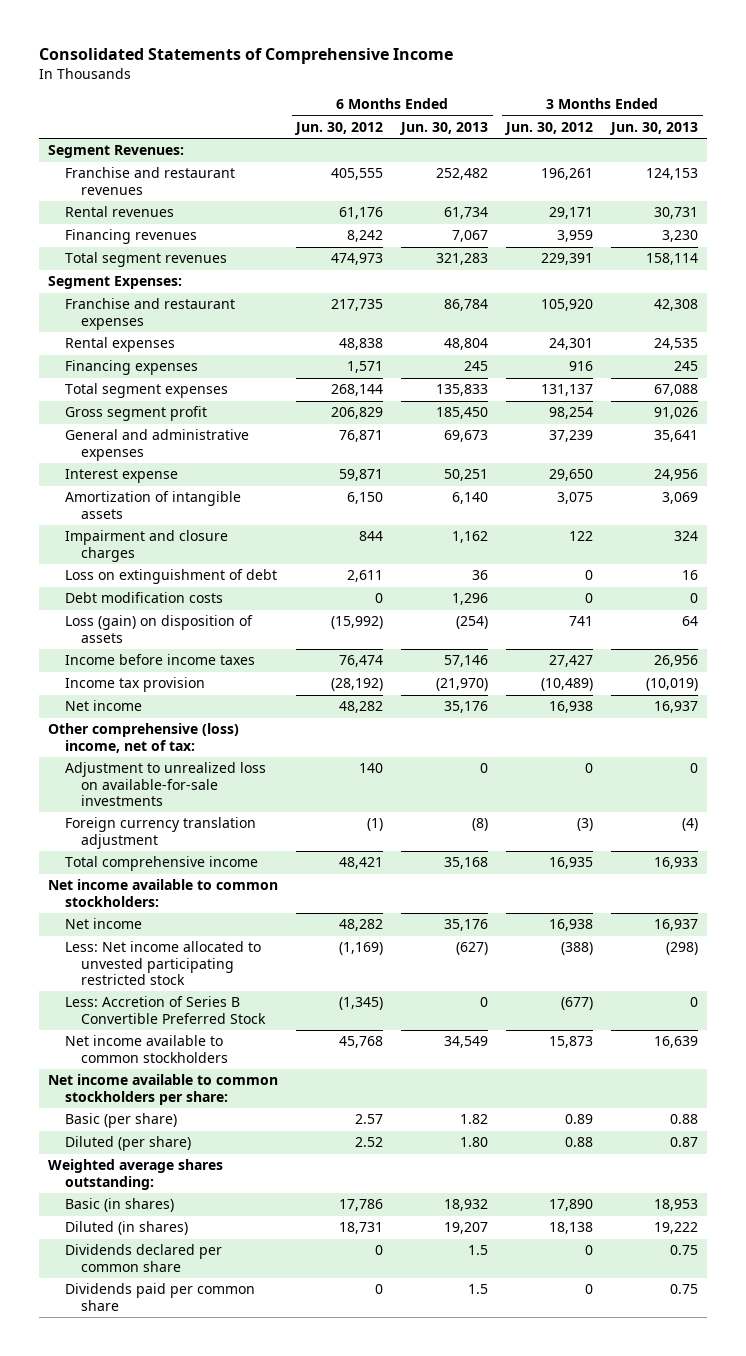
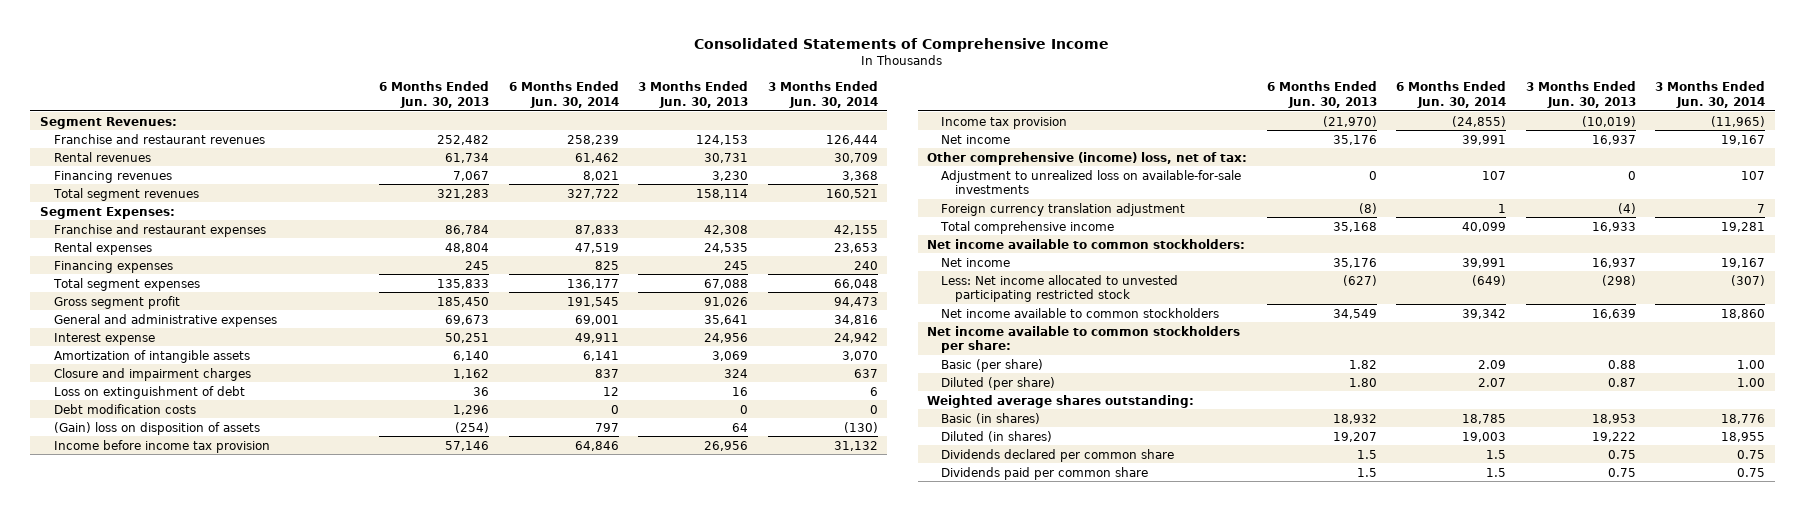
- | 6 Months Ended Jun. 30, 2012 | 6 Months Ended Jun. 30, 2013 | 3 Months Ended Jun. 30, 2012 | 3 Months Ended Jun. 30, 2013
+ | 6 Months Ended Jun. 30, 2013 | 6 Months Ended Jun. 30, 2014 | 3 Months Ended Jun. 30, 2013 | 3 Months Ended Jun. 30, 2014
- Impairment and closure charges | 844 | 1,162 | 122 | 324
+ Closure and impairment charges | 1,162 | 837 | 324 | 637
- Loss (gain) on disposition of assets | (15,992) | (254) | 741 | 64
- Income before income taxes | 76,474 | 57,146 | 27,427 | 26,956
+ (Gain) loss on disposition of assets | (254) | 797 | 64 | (130)
+ Income before income tax provision | 57,146 | 64,846 | 26,956 | 31,132
- Other comprehensive (loss) income, net of tax:
+ Other comprehensive (income) loss, net of tax:
- Less: Accretion of Series B Convertible Preferred Stock | (1,345) | 0 | (677) | 0

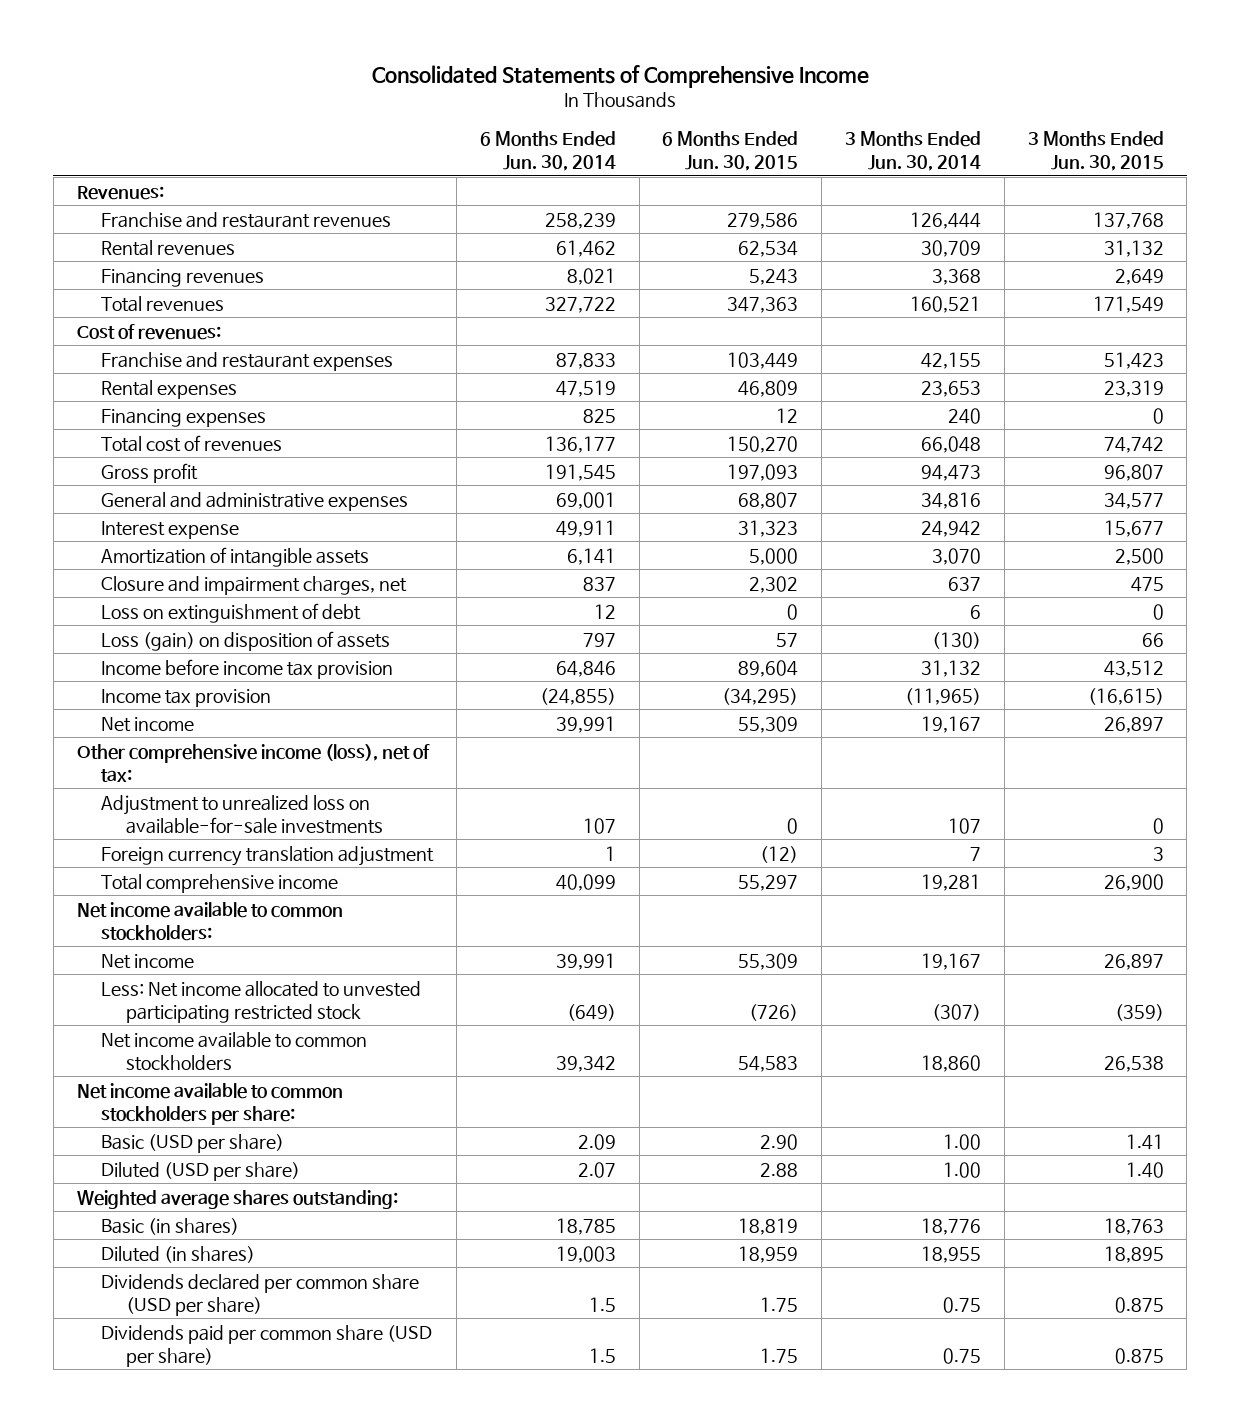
- | 6 Months Ended Jun. 30, 2013 | 6 Months Ended Jun. 30, 2014 | 3 Months Ended Jun. 30, 2013 | 3 Months Ended Jun. 30, 2014
+ | 6 Months Ended Jun. 30, 2014 | 6 Months Ended Jun. 30, 2015 | 3 Months Ended Jun. 30, 2014 | 3 Months Ended Jun. 30, 2015
- Segment Revenues:
+ Revenues:
- Total segment revenues | 321,283 | 327,722 | 158,114 | 160,521
- Segment Expenses:
+ Total revenues | 327,722 | 347,363 | 160,521 | 171,549
+ Cost of revenues:
- Total segment expenses | 135,833 | 136,177 | 67,088 | 66,048
- Gross segment profit | 185,450 | 191,545 | 91,026 | 94,473
+ Total cost of revenues | 136,177 | 150,270 | 66,048 | 74,742
+ Gross profit | 191,545 | 197,093 | 94,473 | 96,807
- Closure and impairment charges | 1,162 | 837 | 324 | 637
+ Closure and impairment charges, net | 837 | 2,302 | 637 | 475
- Debt modification costs | 1,296 | 0 | 0 | 0
- (Gain) loss on disposition of assets | (254) | 797 | 64 | (130)
+ Loss (gain) on disposition of assets | 797 | 57 | (130) | 66
- Other comprehensive (income) loss, net of tax:
+ Other comprehensive income (loss), net of tax:
- Basic (per share) | 1.82 | 2.09 | 0.88 | 1.00
- Diluted (per share) | 1.80 | 2.07 | 0.87 | 1.00
+ Basic (USD per share) | 2.09 | 2.90 | 1.00 | 1.41
+ Diluted (USD per share) | 2.07 | 2.88 | 1.00 | 1.40
- Dividends declared per common share | 1.5 | 1.5 | 0.75 | 0.75
- Dividends paid per common share | 1.5 | 1.5 | 0.75 | 0.75
+ Dividends declared per common share (USD per share) | 1.5 | 1.75 | 0.75 | 0.875
+ Dividends paid per common share (USD per share) | 1.5 | 1.75 | 0.75 | 0.875

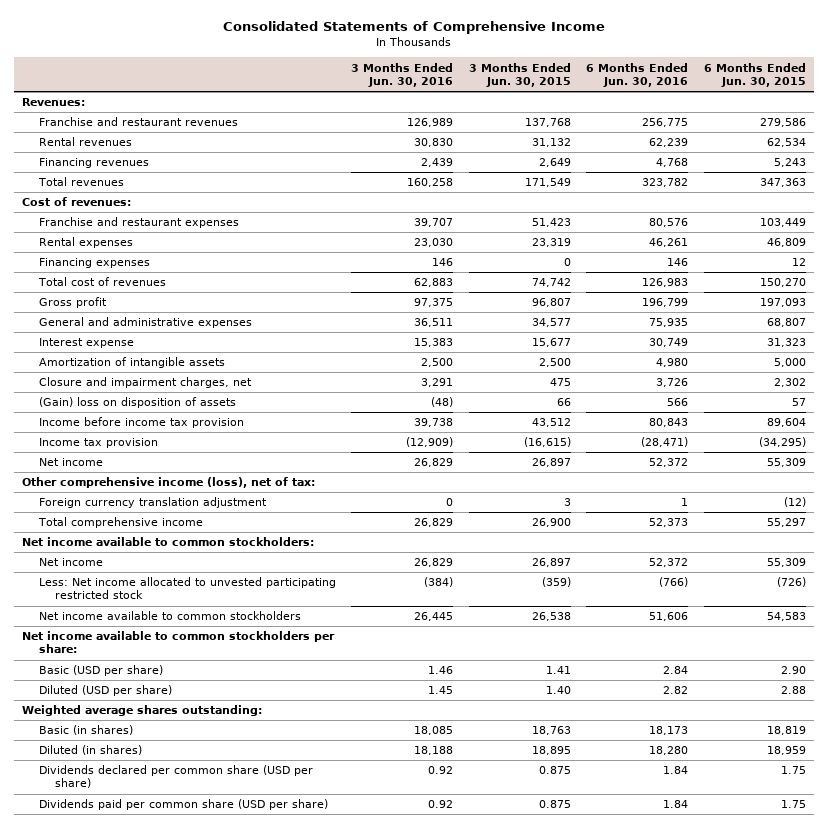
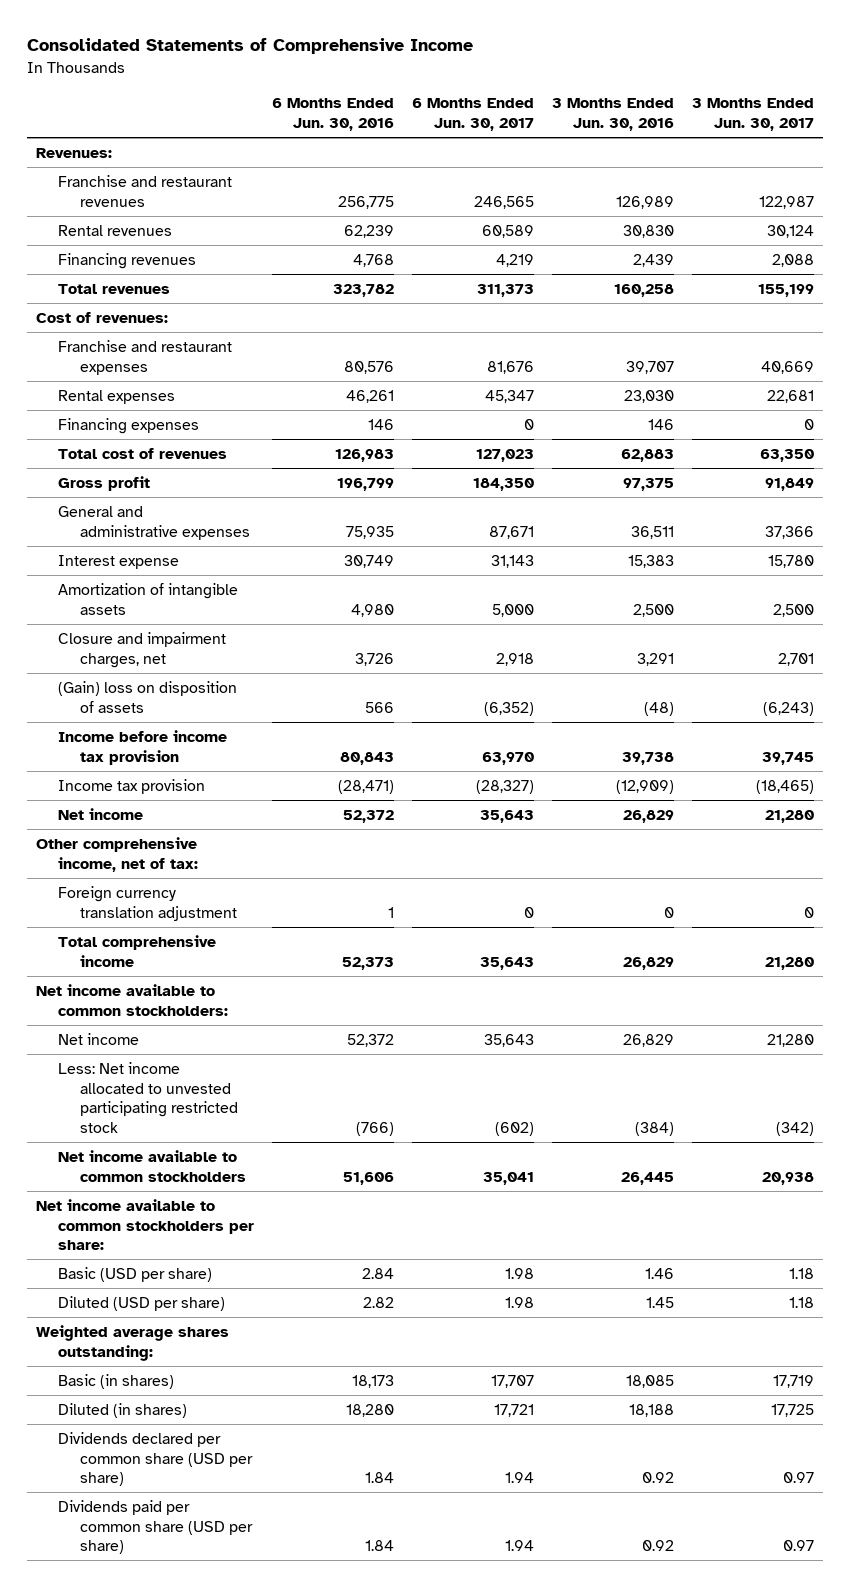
- | 3 Months Ended Jun. 30, 2016 | 3 Months Ended Jun. 30, 2015 | 6 Months Ended Jun. 30, 2016 | 6 Months Ended Jun. 30, 2015
+ | 6 Months Ended Jun. 30, 2016 | 6 Months Ended Jun. 30, 2017 | 3 Months Ended Jun. 30, 2016 | 3 Months Ended Jun. 30, 2017
- Other comprehensive income (loss), net of tax:
+ Other comprehensive income, net of tax:

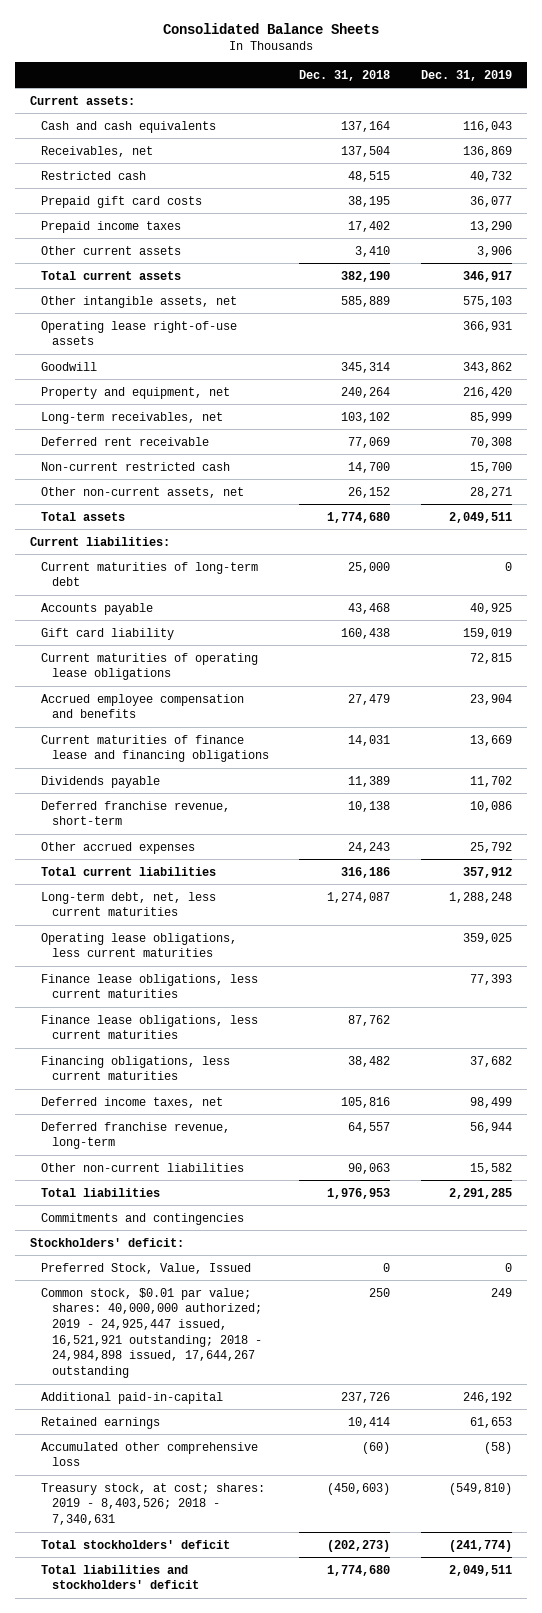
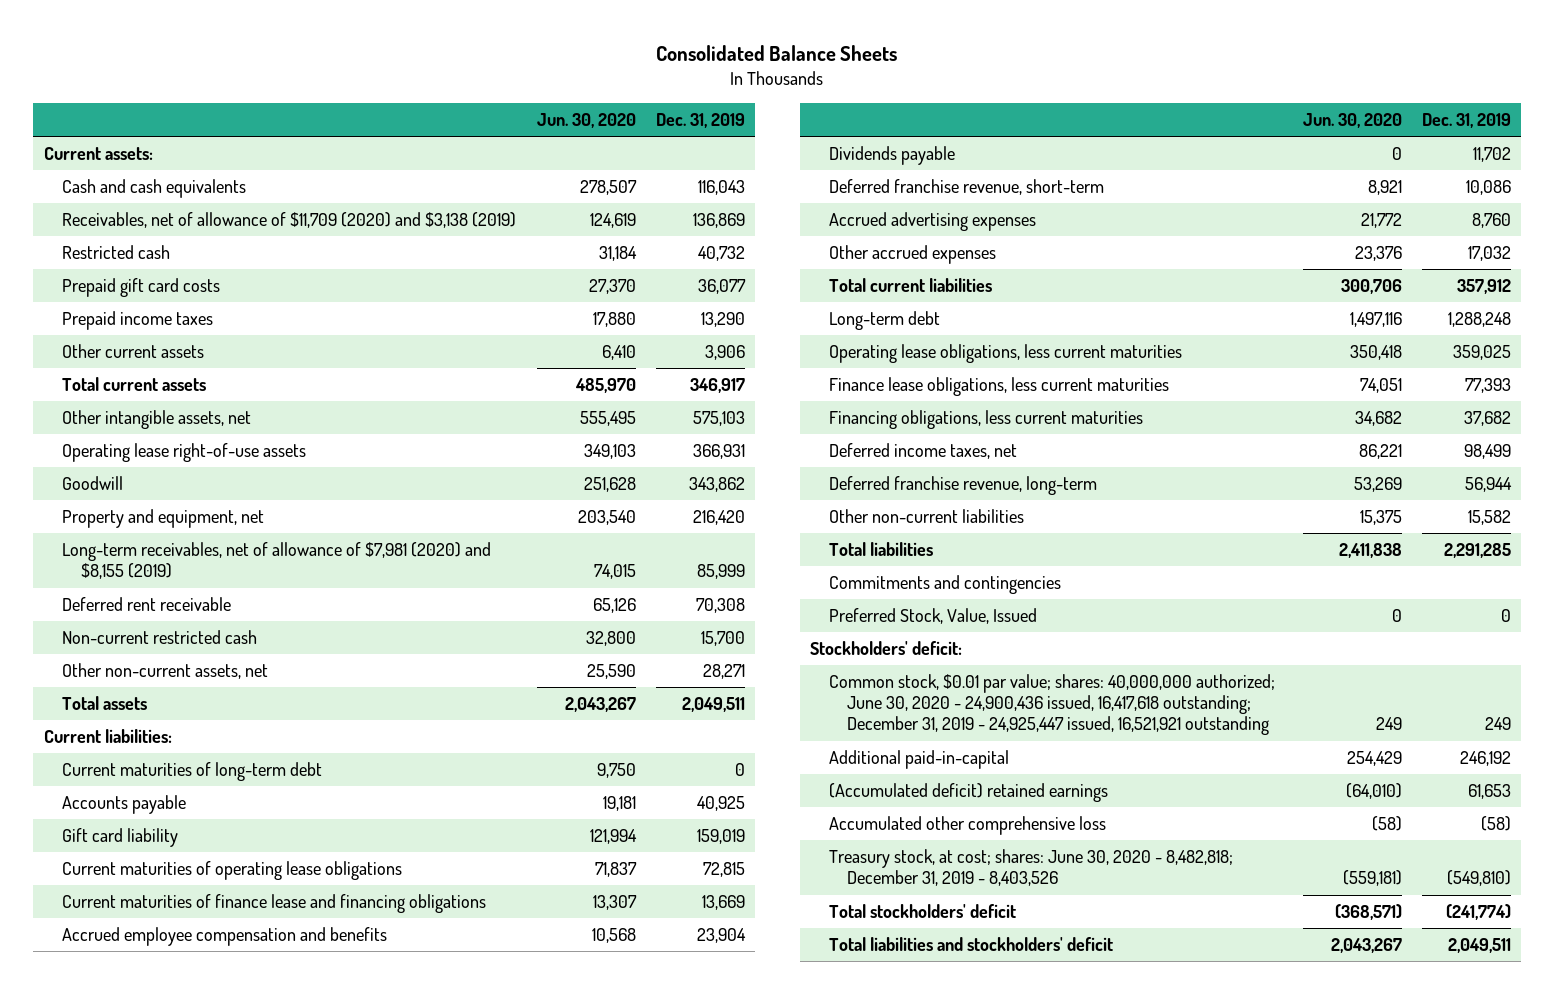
- | Dec. 31, 2018 | Dec. 31, 2019
+ | Jun. 30, 2020 | Dec. 31, 2019
- Receivables, net | 137,504 | 136,869
+ Receivables, net of allowance of $11,709 (2020) and $3,138 (2019) | 124,619 | 136,869
- Long-term receivables, net | 103,102 | 85,999
+ Long-term receivables, net of allowance of $7,981 (2020) and $8,155 (2019) | 74,015 | 85,999
moved down: Accrued employee compensation and benefits | 10,568 | 23,904
- Other accrued expenses | 24,243 | 25,792
+ Accrued advertising expenses | 21,772 | 8,760
+ Other accrued expenses | 23,376 | 17,032
- Long-term debt, net, less current maturities | 1,274,087 | 1,288,248
+ Long-term debt | 1,497,116 | 1,288,248
- Finance lease obligations, less current maturities | 87,762 |
- Common stock, $0.01 par value; shares: 40,000,000 authorized; 2019 - 24,925,447 issued, 16,521,921 outstanding; 2018 - 24,984,898 issued, 17,644,267 outstanding | 250 | 249
moved down: Stockholders' deficit:
+ Common stock, $0.01 par value; shares: 40,000,000 authorized; June 30, 2020 - 24,900,436 issued, 16,417,618 outstanding; December 31, 2019 - 24,925,447 issued, 16,521,921 outstanding | 249 | 249
- Retained earnings | 10,414 | 61,653
+ (Accumulated deficit) retained earnings | (64,010) | 61,653
- Treasury stock, at cost; shares: 2019 - 8,403,526; 2018 - 7,340,631 | (450,603) | (549,810)
+ Treasury stock, at cost; shares: June 30, 2020 - 8,482,818; December 31, 2019 - 8,403,526 | (559,181) | (549,810)

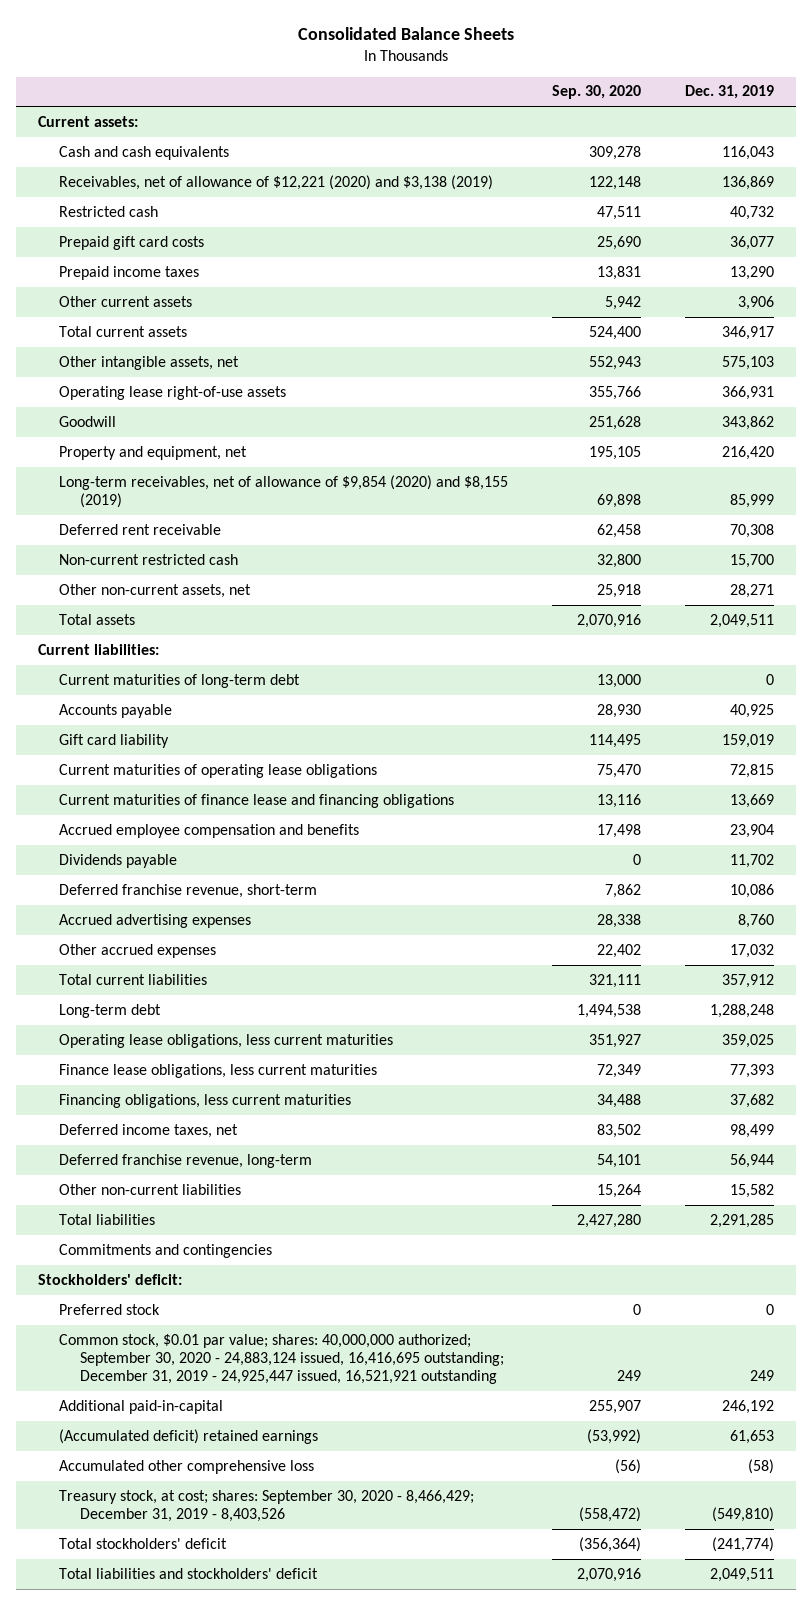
- | Jun. 30, 2020 | Dec. 31, 2019
+ | Sep. 30, 2020 | Dec. 31, 2019
- Receivables, net of allowance of $11,709 (2020) and $3,138 (2019) | 124,619 | 136,869
+ Receivables, net of allowance of $12,221 (2020) and $3,138 (2019) | 122,148 | 136,869
- Long-term receivables, net of allowance of $7,981 (2020) and $8,155 (2019) | 74,015 | 85,999
+ Long-term receivables, net of allowance of $9,854 (2020) and $8,155 (2019) | 69,898 | 85,999
- Preferred Stock, Value, Issued | 0 | 0
- Common stock, $0.01 par value; shares: 40,000,000 authorized; June 30, 2020 - 24,900,436 issued, 16,417,618 outstanding; December 31, 2019 - 24,925,447 issued, 16,521,921 outstanding | 249 | 249
+ Preferred stock | 0 | 0
+ Common stock, $0.01 par value; shares: 40,000,000 authorized; September 30, 2020 - 24,883,124 issued, 16,416,695 outstanding; December 31, 2019 - 24,925,447 issued, 16,521,921 outstanding | 249 | 249
- Treasury stock, at cost; shares: June 30, 2020 - 8,482,818; December 31, 2019 - 8,403,526 | (559,181) | (549,810)
+ Treasury stock, at cost; shares: September 30, 2020 - 8,466,429; December 31, 2019 - 8,403,526 | (558,472) | (549,810)

